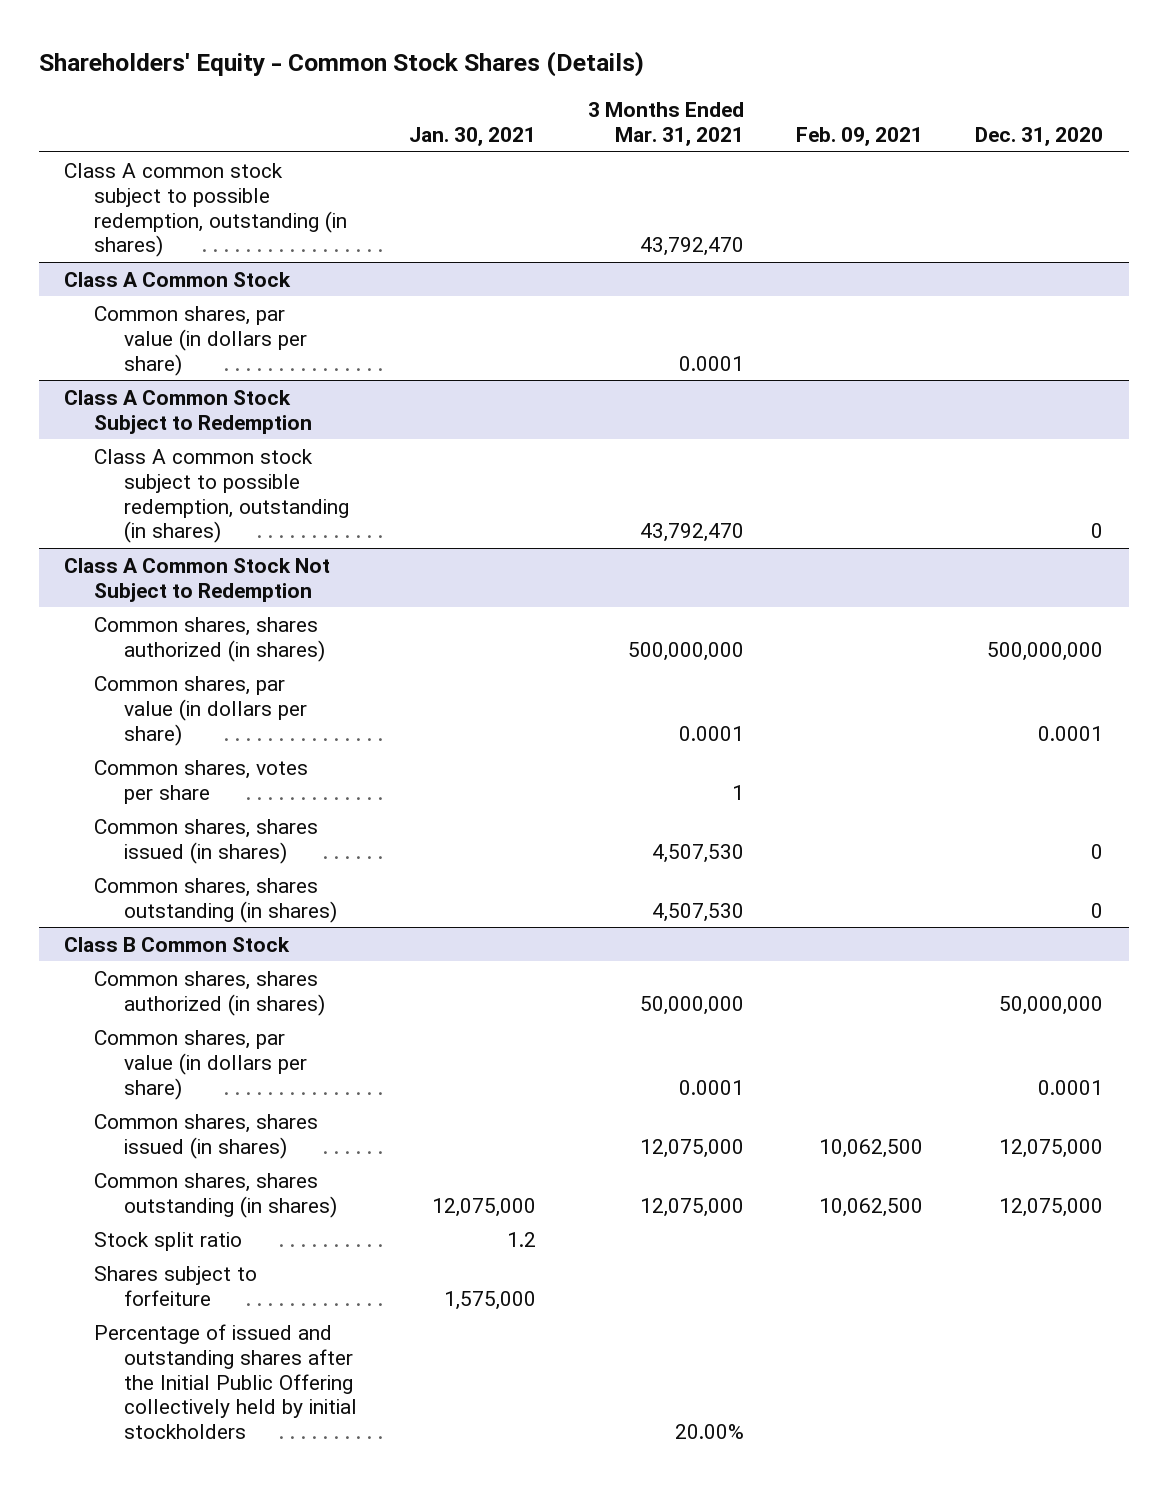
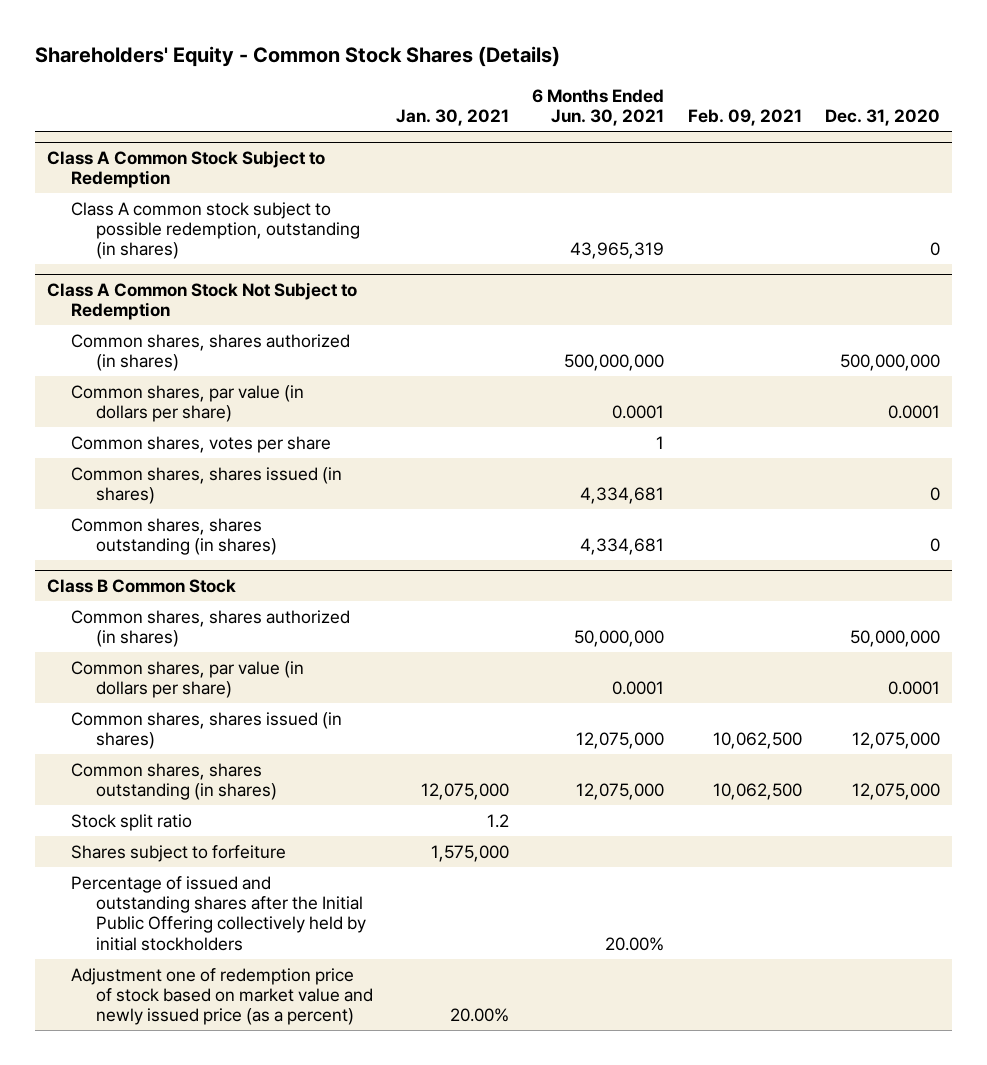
- | Jan. 30, 2021 | 3 Months Ended Mar. 31, 2021 | Feb. 09, 2021 | Dec. 31, 2020
+ | Jan. 30, 2021 | 6 Months Ended Jun. 30, 2021 | Feb. 09, 2021 | Dec. 31, 2020
- Class A common stock subject to possible redemption, outstanding (in shares) | | 43,792,470 | |
- Class A Common Stock
- Common shares, par value (in dollars per share) | | 0.0001 | |
@ Class B Common Stock
+ Adjustment one of redemption price of stock based on market value and newly issued price (as a percent) | 20.00% | | |

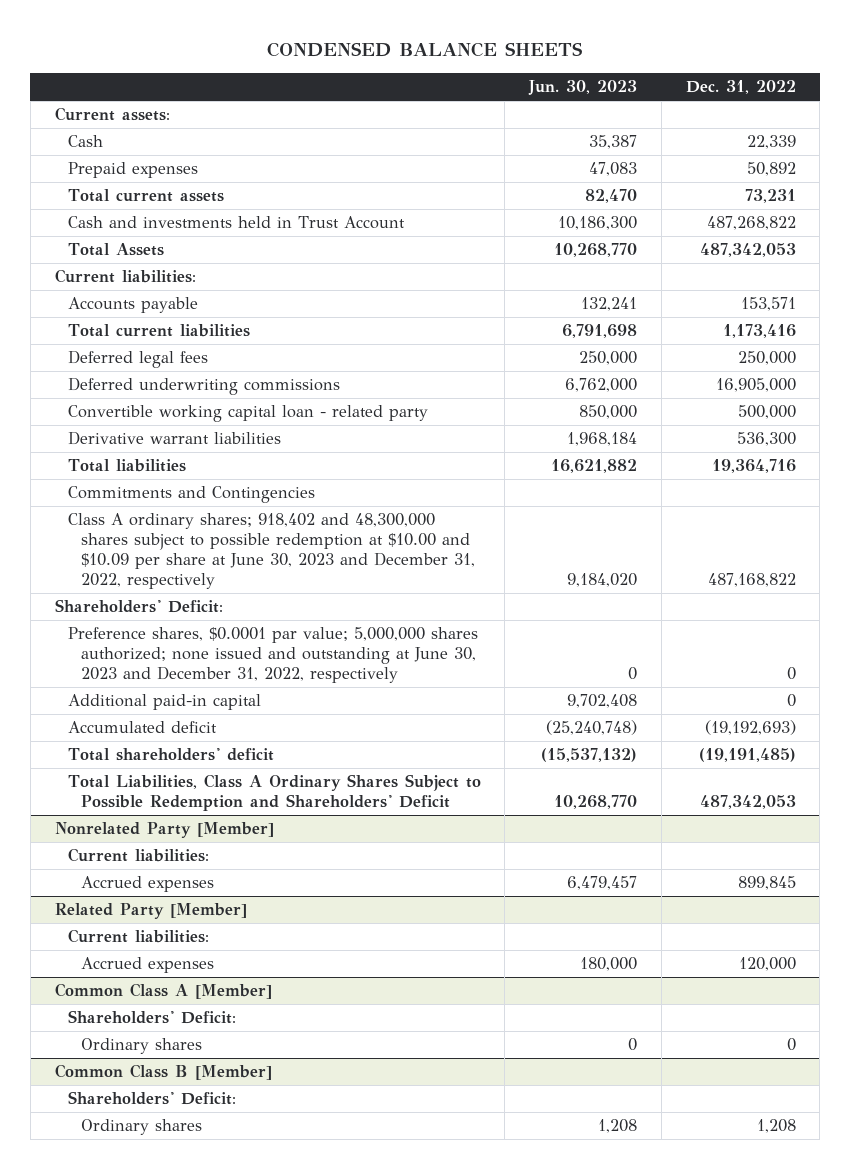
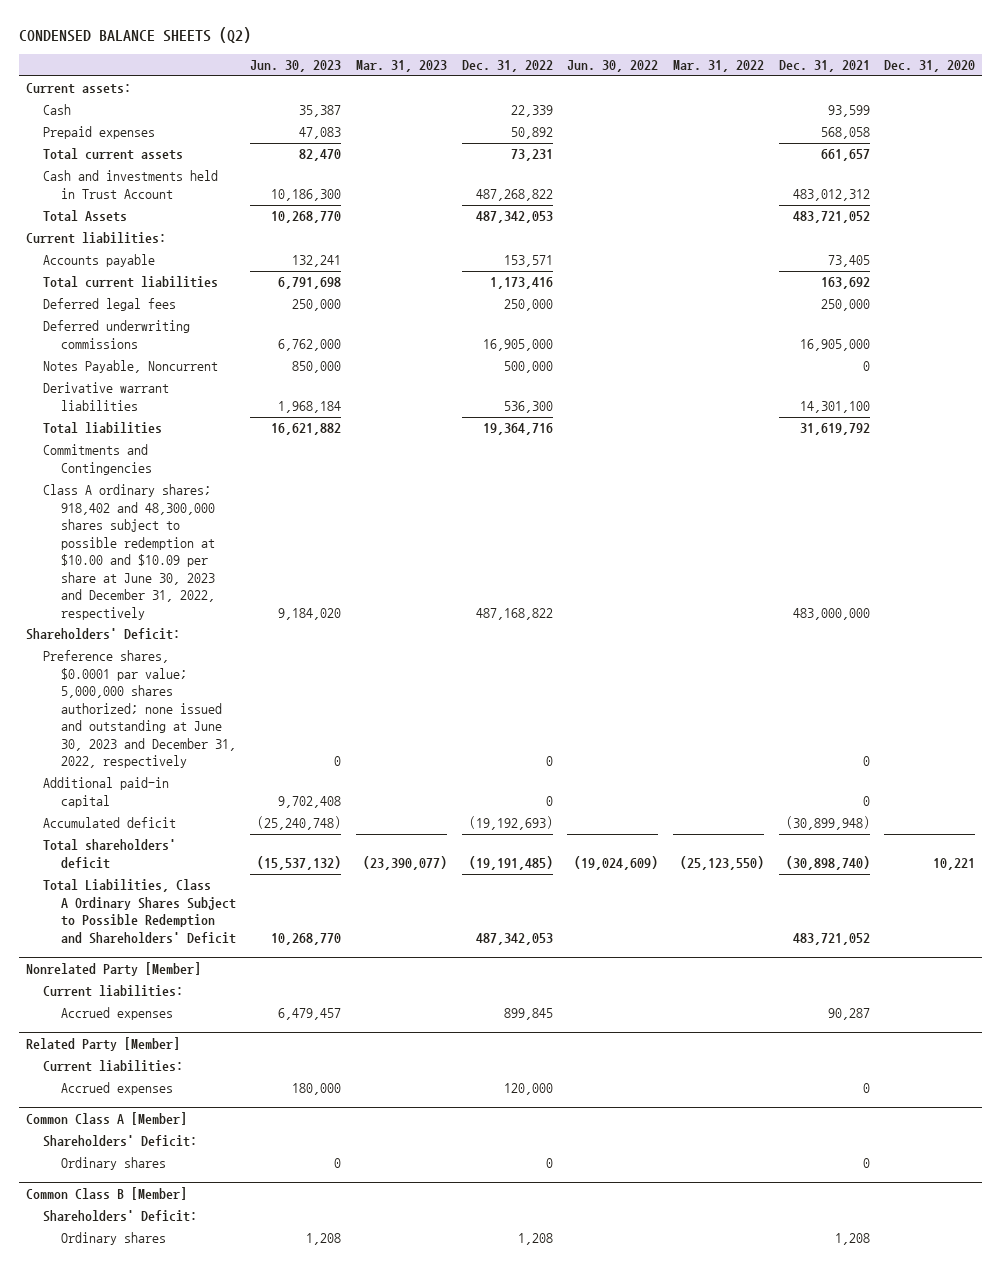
- CONDENSED BALANCE SHEETS
+ CONDENSED BALANCE SHEETS (Q2)
- | Jun. 30, 2023 | Dec. 31, 2022
+ | Jun. 30, 2023 | Mar. 31, 2023 | Dec. 31, 2022 | Jun. 30, 2022 | Mar. 31, 2022 | Dec. 31, 2021 | Dec. 31, 2020
- Convertible working capital loan - related party | 850,000 | 500,000
+ Notes Payable, Noncurrent | 850,000 | | 500,000 | | | 0 |

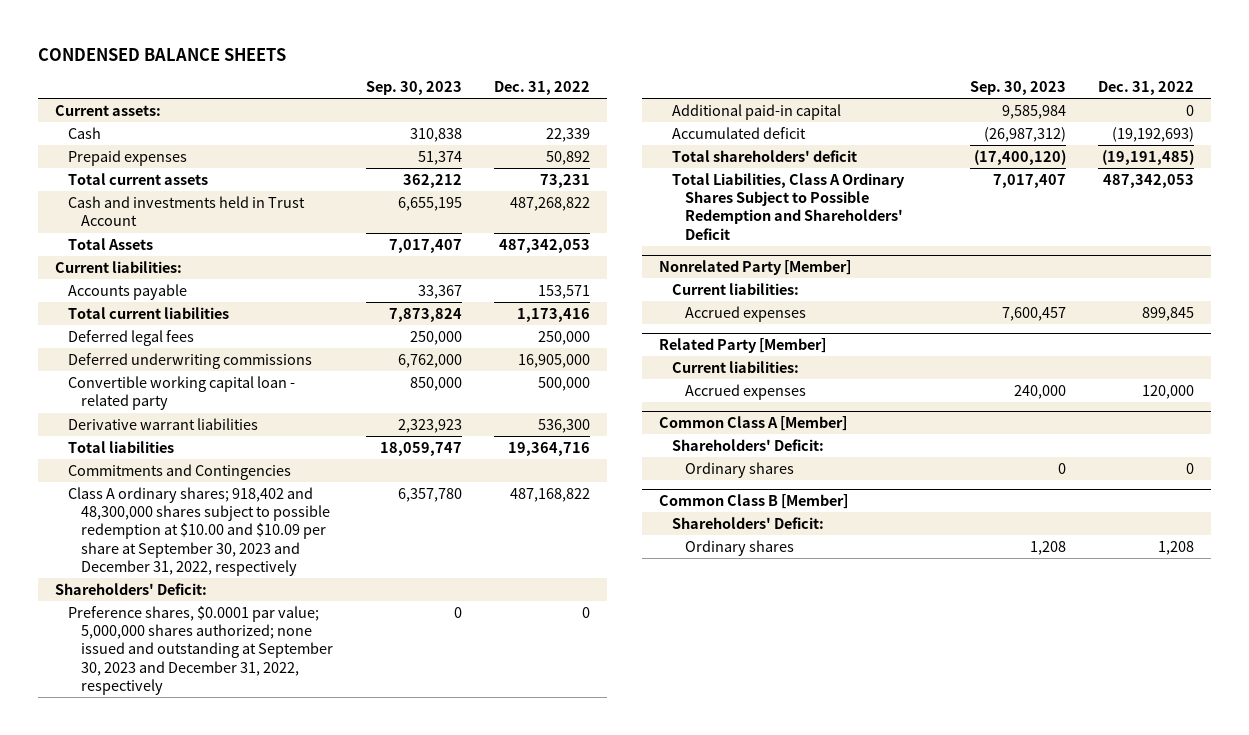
- CONDENSED BALANCE SHEETS (Q2)
+ CONDENSED BALANCE SHEETS
- | Jun. 30, 2023 | Mar. 31, 2023 | Dec. 31, 2022 | Jun. 30, 2022 | Mar. 31, 2022 | Dec. 31, 2021 | Dec. 31, 2020
+ | Sep. 30, 2023 | Dec. 31, 2022
- Notes Payable, Noncurrent | 850,000 | | 500,000 | | | 0 |
+ Convertible working capital loan - related party | 850,000 | 500,000
- Class A ordinary shares; 918,402 and 48,300,000 shares subject to possible redemption at $10.00 and $10.09 per share at June 30, 2023 and December 31, 2022, respectively | 9,184,020 | | 487,168,822 | | | 483,000,000 |
+ Class A ordinary shares; 918,402 and 48,300,000 shares subject to possible redemption at $10.00 and $10.09 per share at September 30, 2023 and December 31, 2022, respectively | 6,357,780 | 487,168,822
- Preference shares, $0.0001 par value; 5,000,000 shares authorized; none issued and outstanding at June 30, 2023 and December 31, 2022, respectively | 0 | | 0 | | | 0 |
+ Preference shares, $0.0001 par value; 5,000,000 shares authorized; none issued and outstanding at September 30, 2023 and December 31, 2022, respectively | 0 | 0

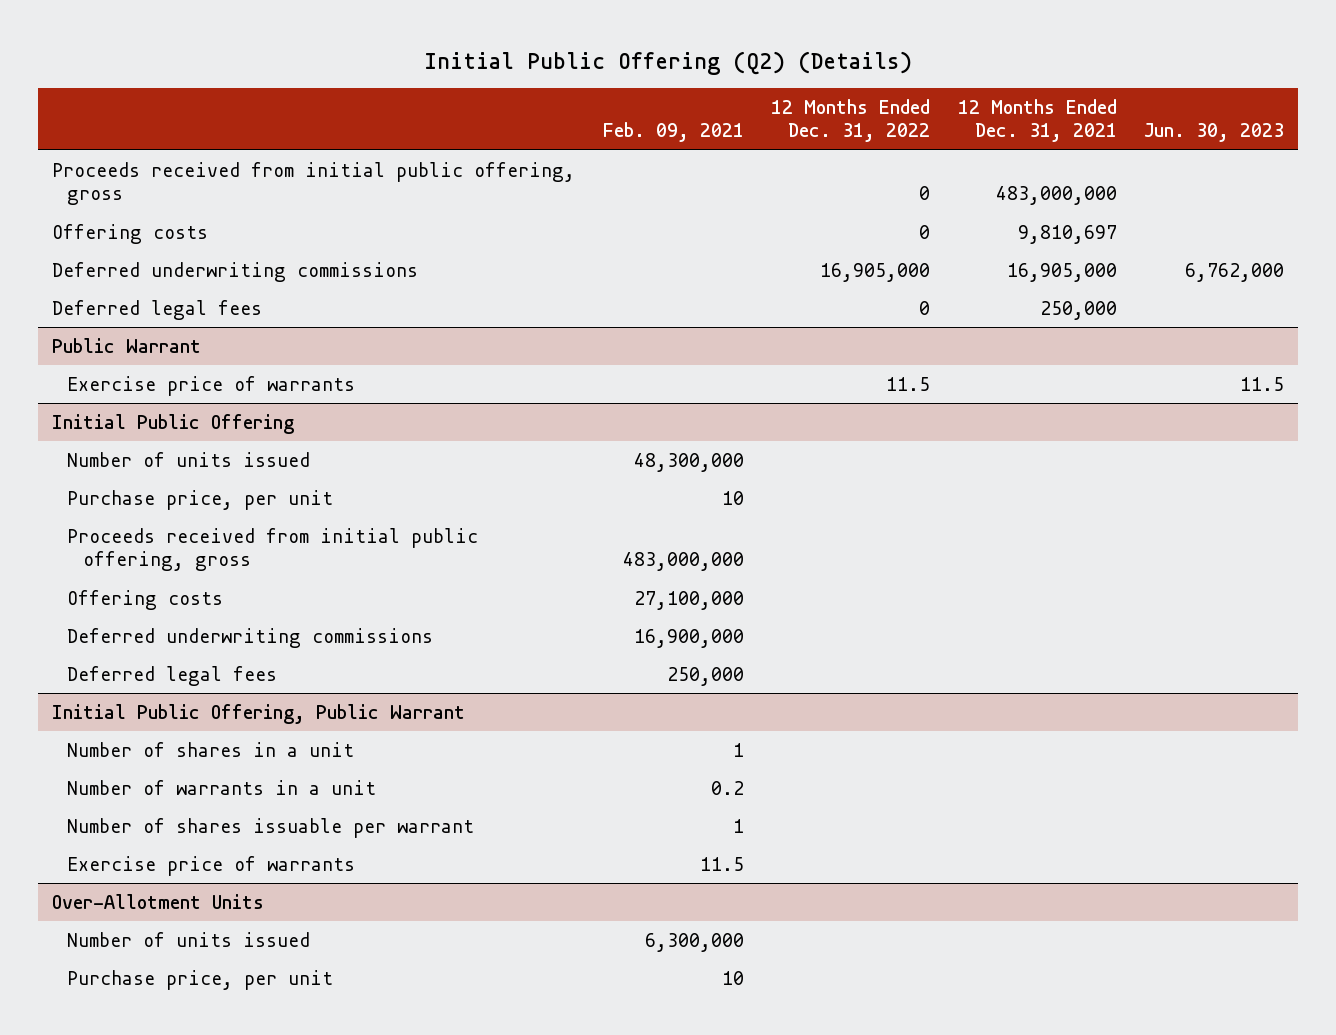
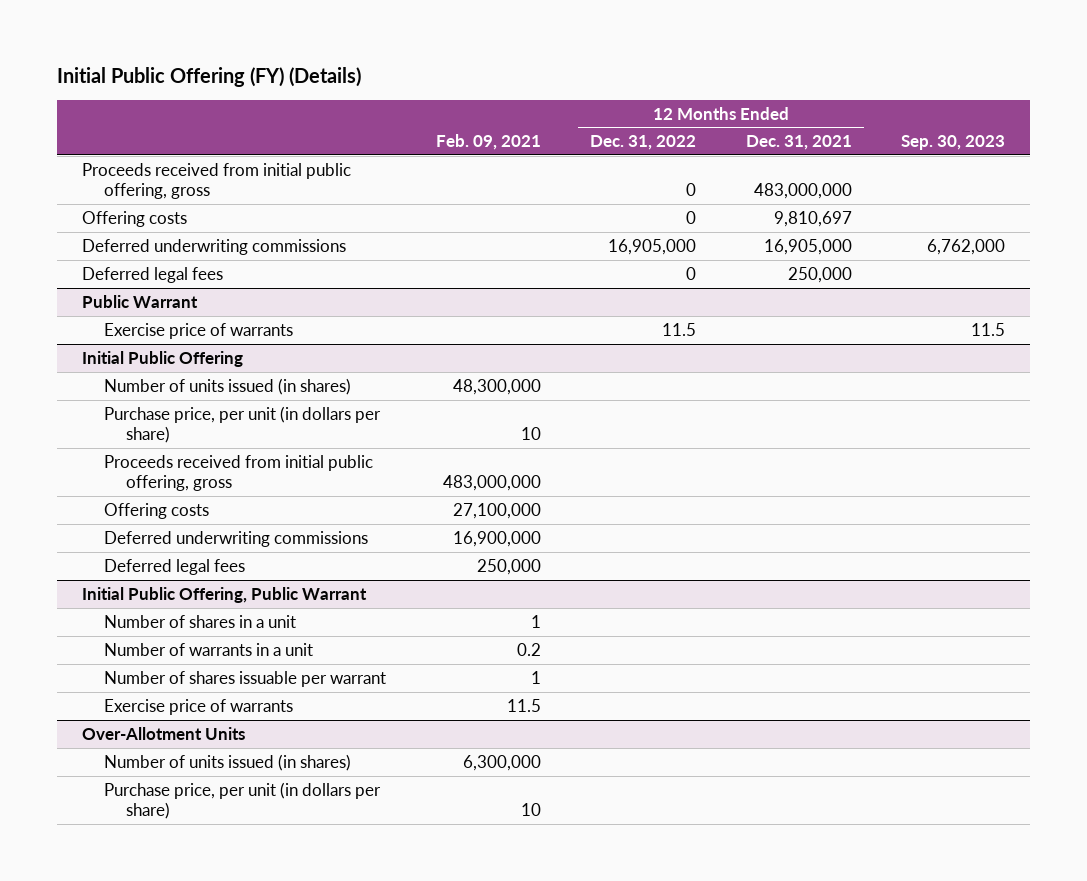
- Initial Public Offering (Q2) (Details)
+ Initial Public Offering (FY) (Details)
- | Feb. 09, 2021 | 12 Months Ended Dec. 31, 2022 | 12 Months Ended Dec. 31, 2021 | Jun. 30, 2023
+ | Feb. 09, 2021 | 12 Months Ended Dec. 31, 2022 | 12 Months Ended Dec. 31, 2021 | Sep. 30, 2023
@ Initial Public Offering
- Number of units issued | 48,300,000 | | |
- Purchase price, per unit | 10 | | |
+ Number of units issued (in shares) | 48,300,000 | | |
+ Purchase price, per unit (in dollars per share) | 10 | | |
@ Over-Allotment Units
- Number of units issued | 6,300,000 | | |
- Purchase price, per unit | 10 | | |
+ Number of units issued (in shares) | 6,300,000 | | |
+ Purchase price, per unit (in dollars per share) | 10 | | |

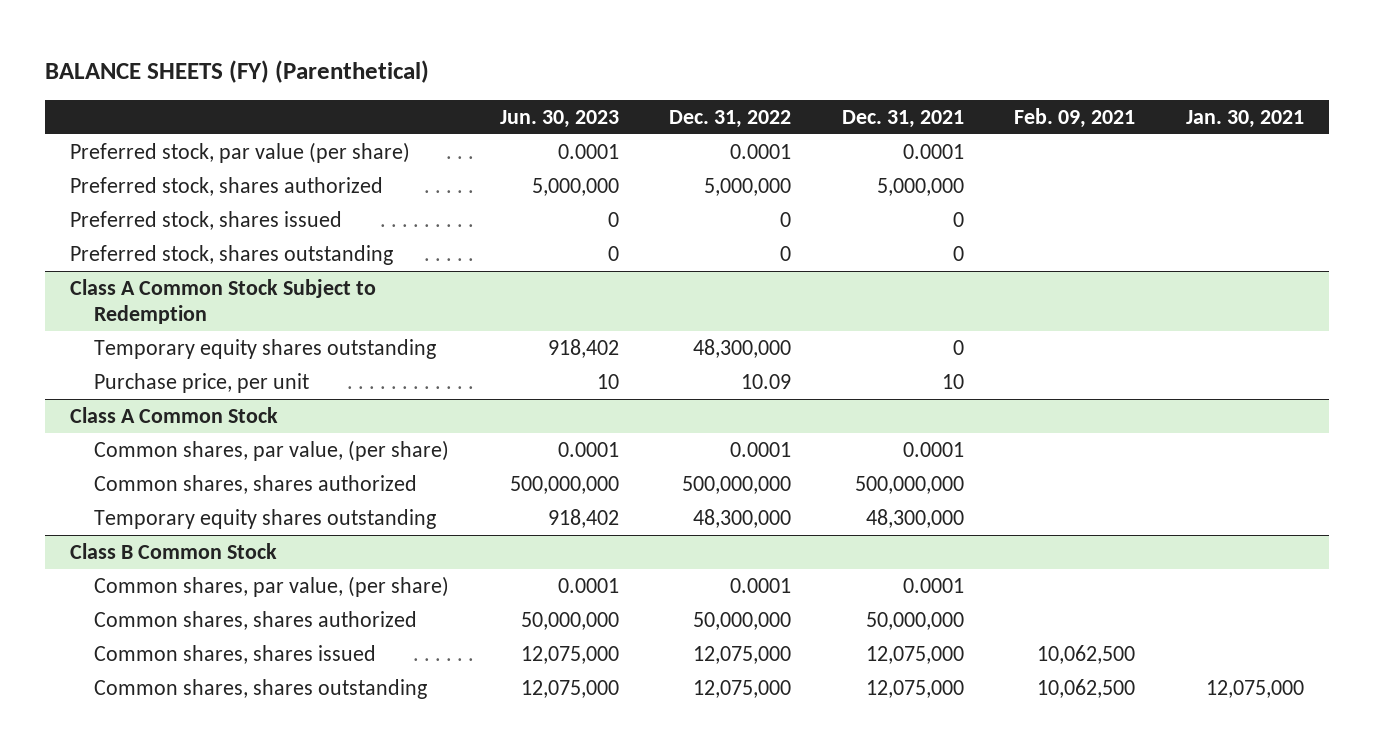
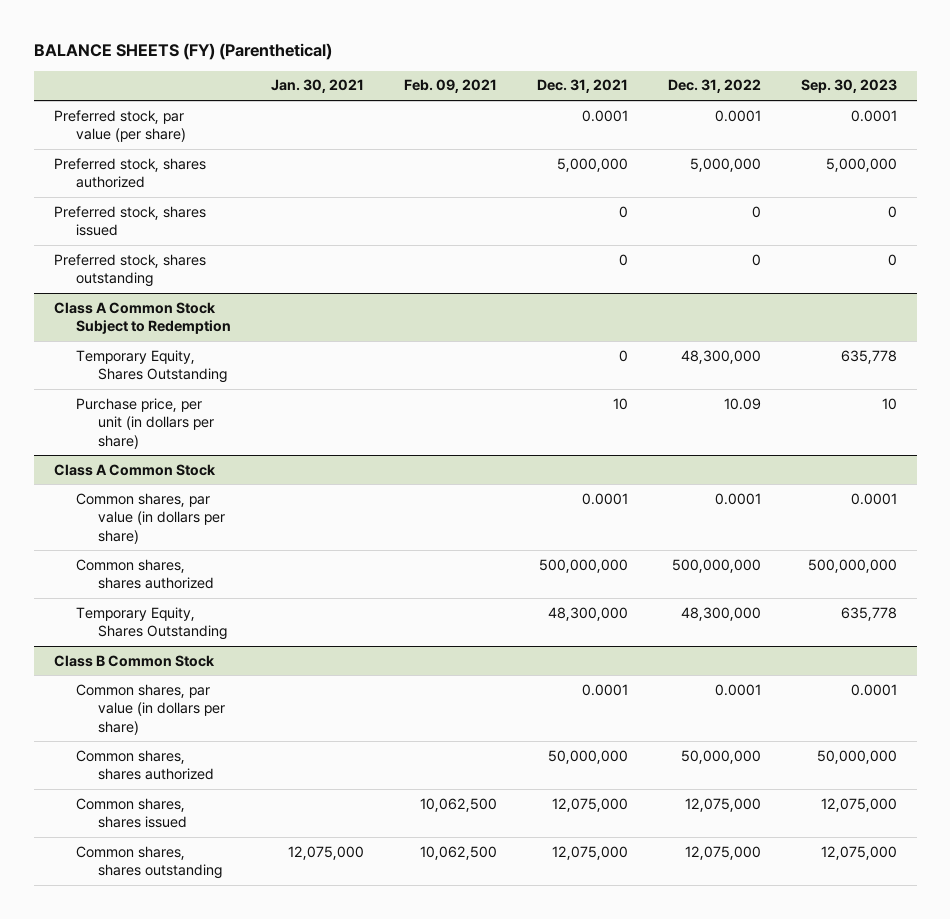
- | Jun. 30, 2023 | Dec. 31, 2022 | Dec. 31, 2021 | Feb. 09, 2021 | Jan. 30, 2021
+ | Jan. 30, 2021 | Feb. 09, 2021 | Dec. 31, 2021 | Dec. 31, 2022 | Sep. 30, 2023
@ Class A Common Stock Subject to Redemption
- Temporary equity shares outstanding | 918,402 | 48,300,000 | 0 | |
- Purchase price, per unit | 10 | 10.09 | 10 | |
+ Temporary Equity, Shares Outstanding | | | 0 | 48,300,000 | 635,778
+ Purchase price, per unit (in dollars per share) | | | 10 | 10.09 | 10
@ Class A Common Stock
- Common shares, par value, (per share) | 0.0001 | 0.0001 | 0.0001 | |
+ Common shares, par value (in dollars per share) | | | 0.0001 | 0.0001 | 0.0001
- Temporary equity shares outstanding | 918,402 | 48,300,000 | 48,300,000 | |
+ Temporary Equity, Shares Outstanding | | | 48,300,000 | 48,300,000 | 635,778
@ Class B Common Stock
- Common shares, par value, (per share) | 0.0001 | 0.0001 | 0.0001 | |
+ Common shares, par value (in dollars per share) | | | 0.0001 | 0.0001 | 0.0001

